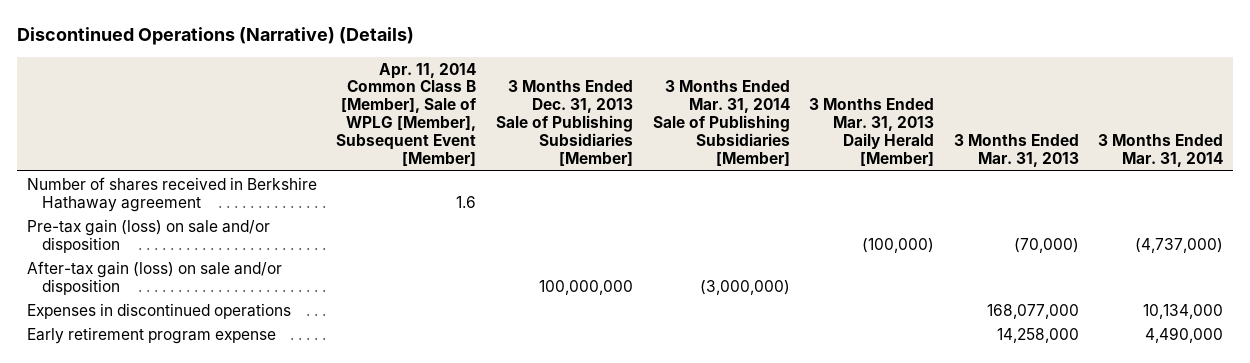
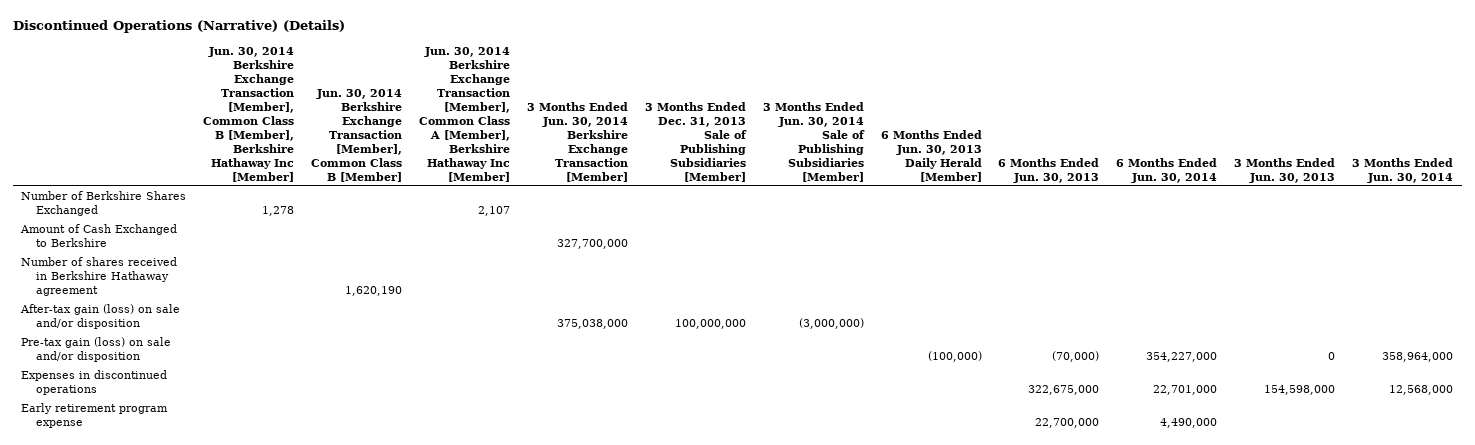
- | Apr. 11, 2014 Common Class B [Member], Sale of WPLG [Member], Subsequent Event [Member] | 3 Months Ended Dec. 31, 2013 Sale of Publishing Subsidiaries [Member] | 3 Months Ended Mar. 31, 2014 Sale of Publishing Subsidiaries [Member] | 3 Months Ended Mar. 31, 2013 Daily Herald [Member] | 3 Months Ended Mar. 31, 2013 | 3 Months Ended Mar. 31, 2014
+ | Jun. 30, 2014 Berkshire Exchange Transaction [Member], Common Class B [Member], Berkshire Hathaway Inc [Member] | Jun. 30, 2014 Berkshire Exchange Transaction [Member], Common Class B [Member] | Jun. 30, 2014 Berkshire Exchange Transaction [Member], Common Class A [Member], Berkshire Hathaway Inc [Member] | 3 Months Ended Jun. 30, 2014 Berkshire Exchange Transaction [Member] | 3 Months Ended Dec. 31, 2013 Sale of Publishing Subsidiaries [Member] | 3 Months Ended Jun. 30, 2014 Sale of Publishing Subsidiaries [Member] | 6 Months Ended Jun. 30, 2013 Daily Herald [Member] | 6 Months Ended Jun. 30, 2013 | 6 Months Ended Jun. 30, 2014 | 3 Months Ended Jun. 30, 2013 | 3 Months Ended Jun. 30, 2014
+ Number of Berkshire Shares Exchanged | 1,278 | | 2,107 | | | | | | | |
+ Amount of Cash Exchanged to Berkshire | | | | 327,700,000 | | | | | | |
moved down: Pre-tax gain (loss) on sale and/or disposition | | | | | | | (100,000) | (70,000) | 354,227,000 | 0 | 358,964,000

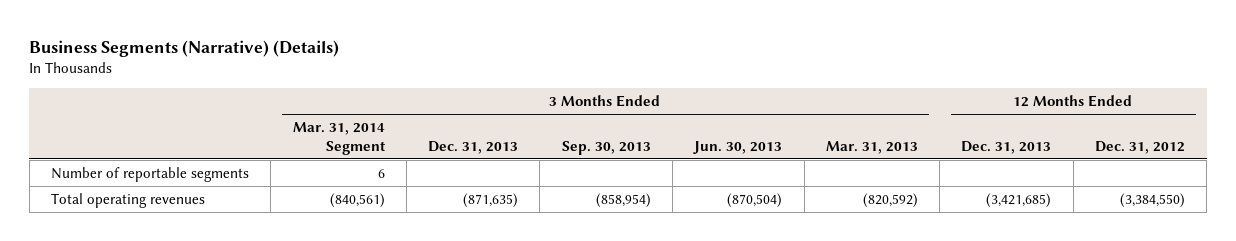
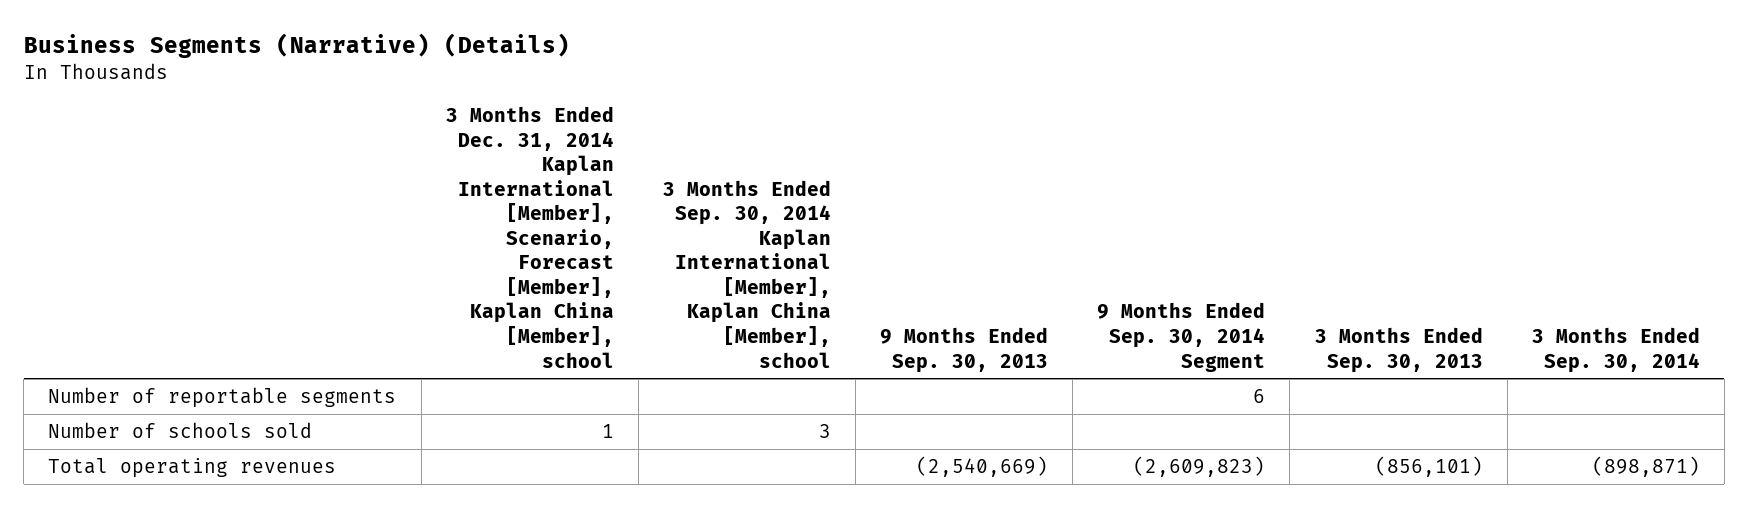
- | 3 Months Ended Mar. 31, 2014 Segment | 3 Months Ended Dec. 31, 2013 | 3 Months Ended Sep. 30, 2013 | 3 Months Ended Jun. 30, 2013 | 3 Months Ended Mar. 31, 2013 | 12 Months Ended Dec. 31, 2013 | 12 Months Ended Dec. 31, 2012
+ | 3 Months Ended Dec. 31, 2014 Kaplan International [Member], Scenario, Forecast [Member], Kaplan China [Member], school | 3 Months Ended Sep. 30, 2014 Kaplan International [Member], Kaplan China [Member], school | 9 Months Ended Sep. 30, 2013 | 9 Months Ended Sep. 30, 2014 Segment | 3 Months Ended Sep. 30, 2013 | 3 Months Ended Sep. 30, 2014
- Total operating revenues | (840,561) | (871,635) | (858,954) | (870,504) | (820,592) | (3,421,685) | (3,384,550)
+ Number of schools sold | 1 | 3 | | | |
+ Total operating revenues | | | (2,540,669) | (2,609,823) | (856,101) | (898,871)

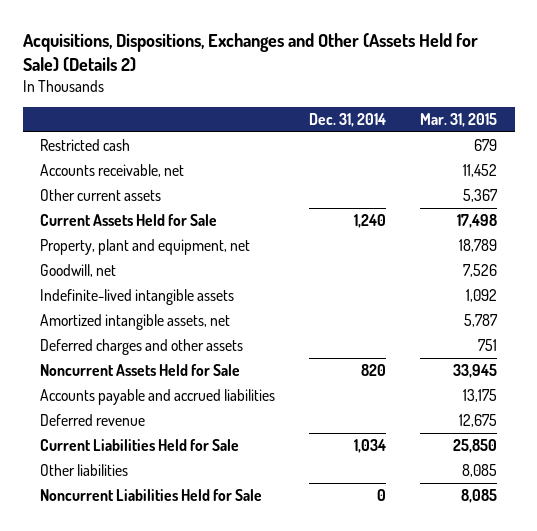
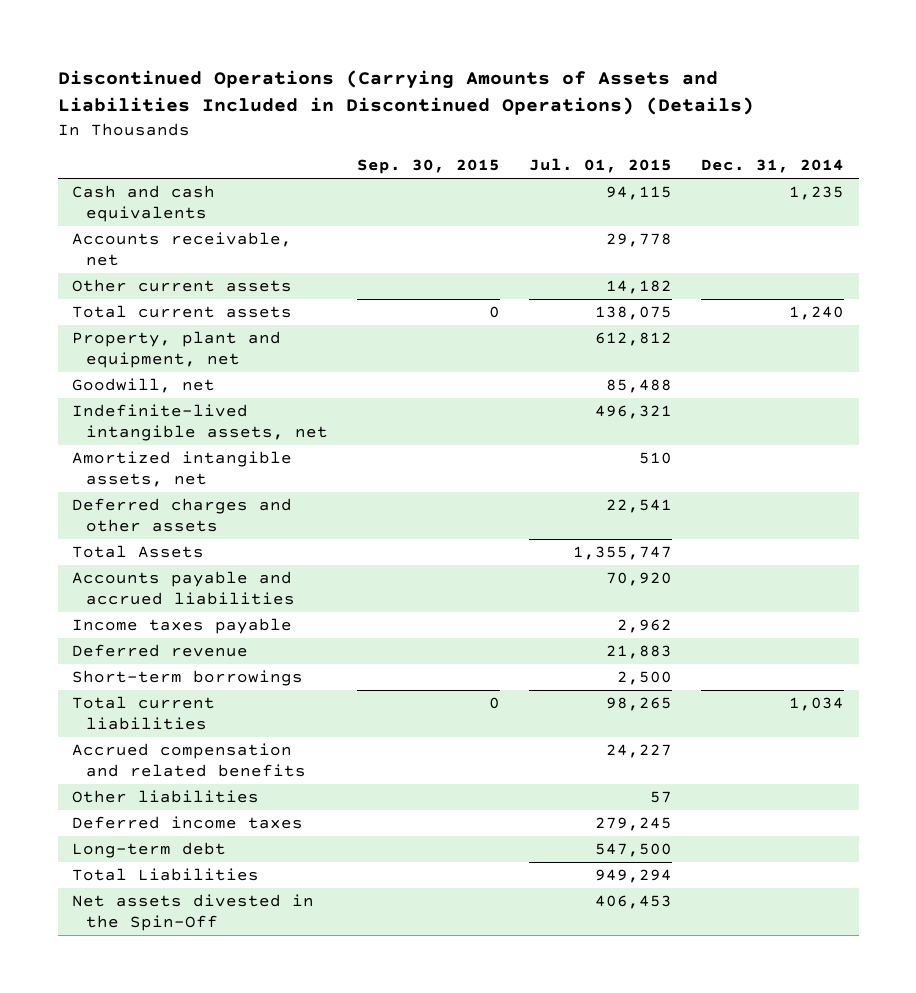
- Acquisitions, Dispositions, Exchanges and Other (Assets Held for Sale) (Details 2)
+ Discontinued Operations (Carrying Amounts of Assets and Liabilities Included in Discontinued Operations) (Details)
- | Dec. 31, 2014 | Mar. 31, 2015
+ | Sep. 30, 2015 | Jul. 01, 2015 | Dec. 31, 2014
- Restricted cash | | 679
+ Cash and cash equivalents | | 94,115 | 1,235
- Current Assets Held for Sale | 1,240 | 17,498
+ Total current assets | 0 | 138,075 | 1,240
- Indefinite-lived intangible assets | | 1,092
+ Indefinite-lived intangible assets, net | | 496,321 |
- Noncurrent Assets Held for Sale | 820 | 33,945
+ Total Assets | | 1,355,747 |
+ Income taxes payable | | 2,962 |
- Current Liabilities Held for Sale | 1,034 | 25,850
+ Short-term borrowings | | 2,500 |
+ Total current liabilities | 0 | 98,265 | 1,034
+ Accrued compensation and related benefits | | 24,227 |
- Noncurrent Liabilities Held for Sale | 0 | 8,085
+ Deferred income taxes | | 279,245 |
+ Long-term debt | | 547,500 |
+ Total Liabilities | | 949,294 |
+ Net assets divested in the Spin-Off | | 406,453 |

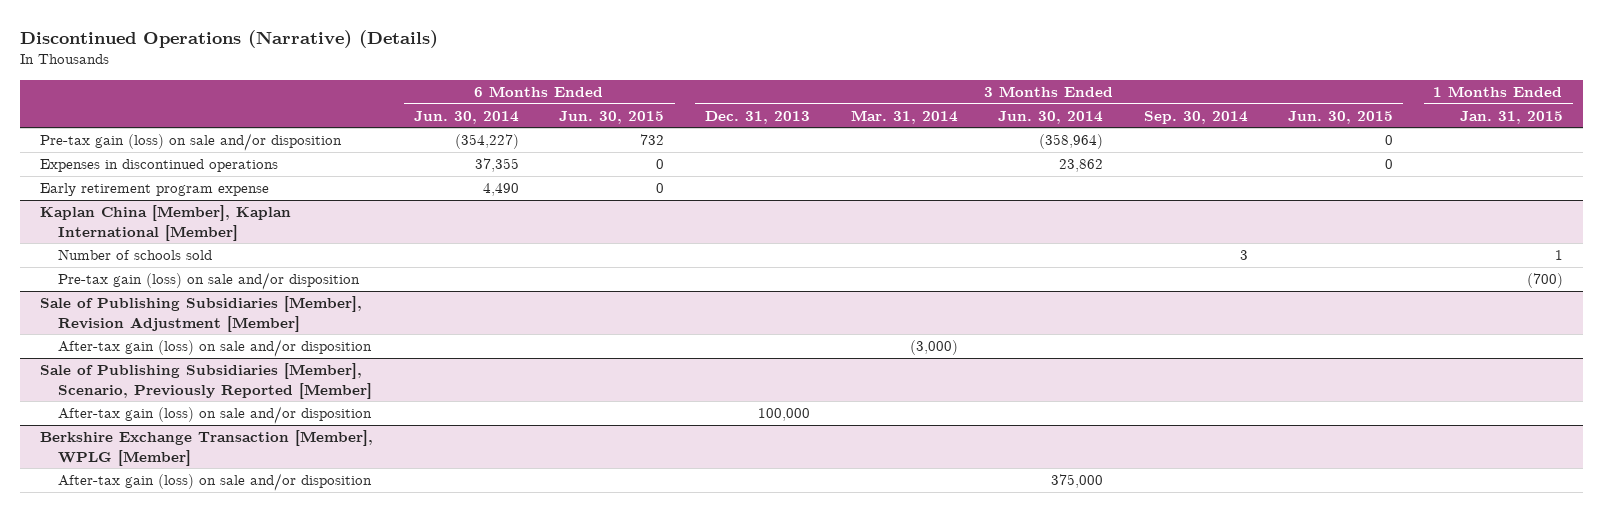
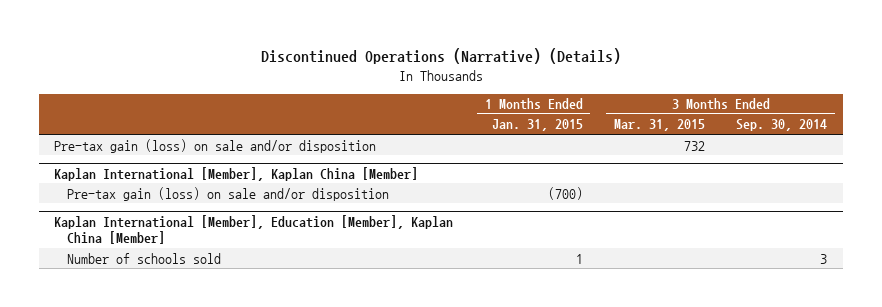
- | 6 Months Ended Jun. 30, 2014 | 6 Months Ended Jun. 30, 2015 | 3 Months Ended Dec. 31, 2013 | 3 Months Ended Mar. 31, 2014 | 3 Months Ended Jun. 30, 2014 | 3 Months Ended Sep. 30, 2014 | 3 Months Ended Jun. 30, 2015 | 1 Months Ended Jan. 31, 2015
+ | 1 Months Ended Jan. 31, 2015 | 3 Months Ended Mar. 31, 2015 | 3 Months Ended Sep. 30, 2014
- Expenses in discontinued operations | 37,355 | 0 | | | 23,862 | | 0 |
- Early retirement program expense | 4,490 | 0 | | | | | |
- Kaplan China [Member], Kaplan International [Member]
- Number of schools sold | | | | | | 3 | | 1
+ Kaplan International [Member], Kaplan China [Member]
- Sale of Publishing Subsidiaries [Member], Revision Adjustment [Member]
- After-tax gain (loss) on sale and/or disposition | | | | (3,000) | | | |
- Sale of Publishing Subsidiaries [Member], Scenario, Previously Reported [Member]
- After-tax gain (loss) on sale and/or disposition | | | 100,000 | | | | |
- Berkshire Exchange Transaction [Member], WPLG [Member]
- After-tax gain (loss) on sale and/or disposition | | | | | 375,000 | | |
+ Kaplan International [Member], Education [Member], Kaplan China [Member]
+ Number of schools sold | 1 | | 3

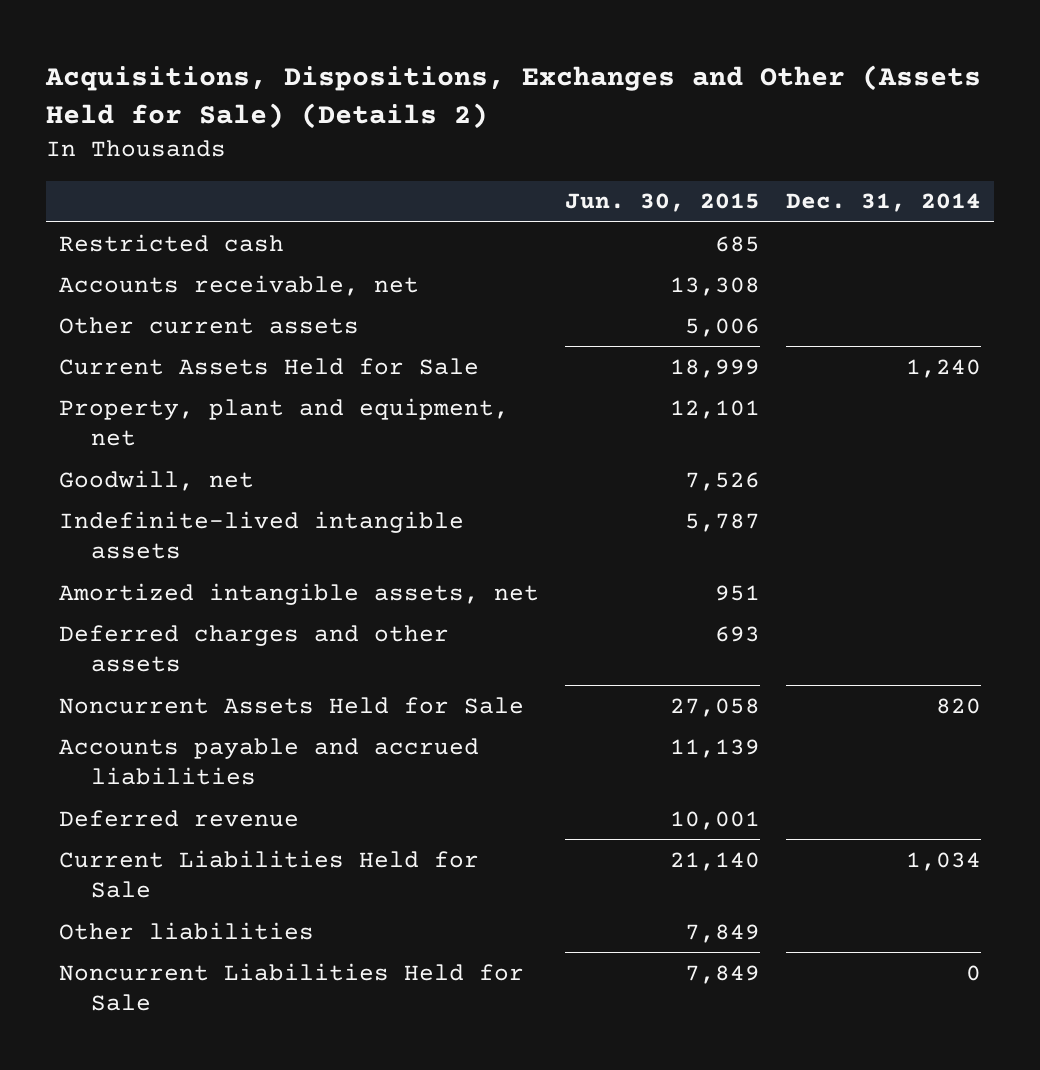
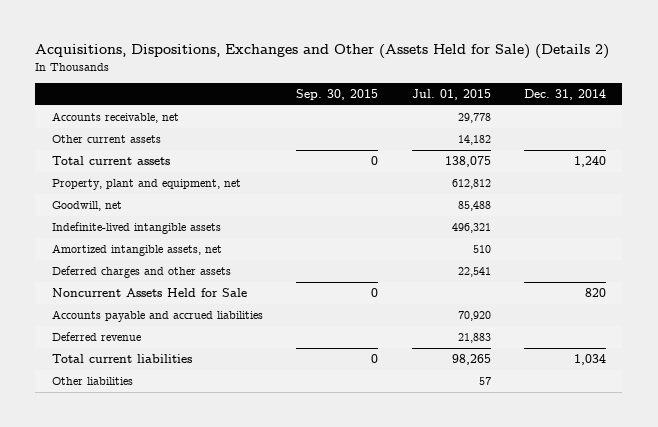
- | Jun. 30, 2015 | Dec. 31, 2014
+ | Sep. 30, 2015 | Jul. 01, 2015 | Dec. 31, 2014
- Restricted cash | 685 |
- Current Assets Held for Sale | 18,999 | 1,240
+ Total current assets | 0 | 138,075 | 1,240
- Current Liabilities Held for Sale | 21,140 | 1,034
+ Total current liabilities | 0 | 98,265 | 1,034
- Noncurrent Liabilities Held for Sale | 7,849 | 0

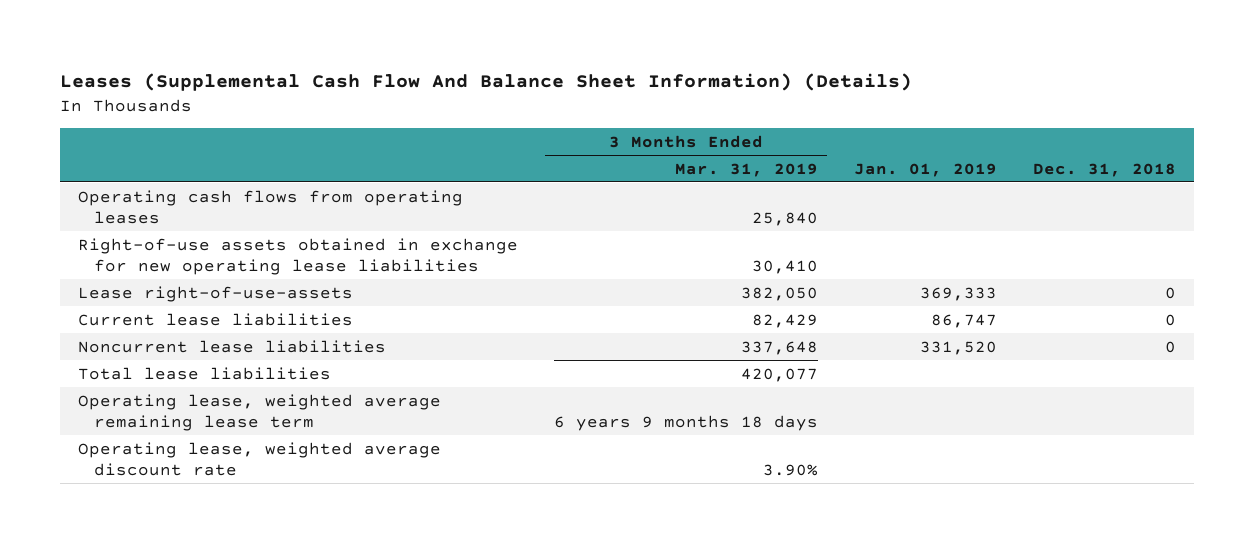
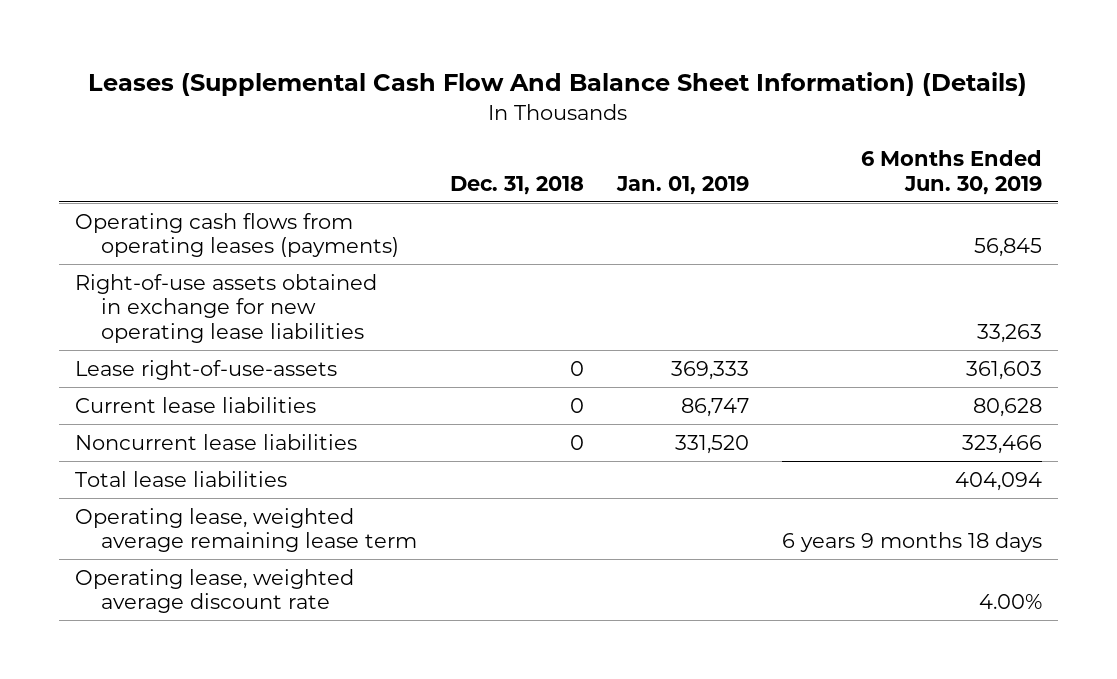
- | 3 Months Ended Mar. 31, 2019 | Jan. 01, 2019 | Dec. 31, 2018
+ | Dec. 31, 2018 | Jan. 01, 2019 | 6 Months Ended Jun. 30, 2019
- Operating cash flows from operating leases | 25,840 | |
+ Operating cash flows from operating leases (payments) | | | 56,845

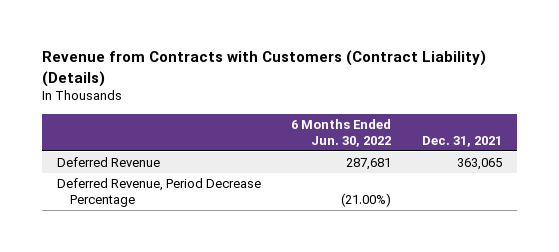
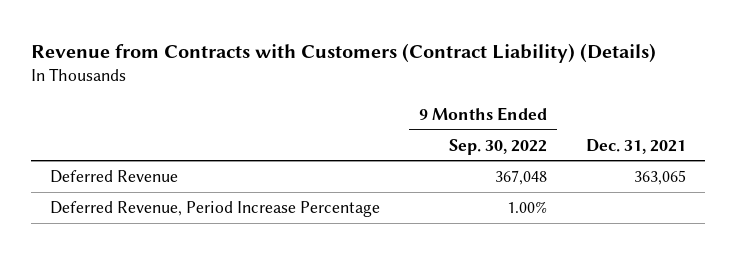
- | 6 Months Ended Jun. 30, 2022 | Dec. 31, 2021
+ | 9 Months Ended Sep. 30, 2022 | Dec. 31, 2021
- Deferred Revenue, Period Decrease Percentage | (21.00%) |
+ Deferred Revenue, Period Increase Percentage | 1.00% |

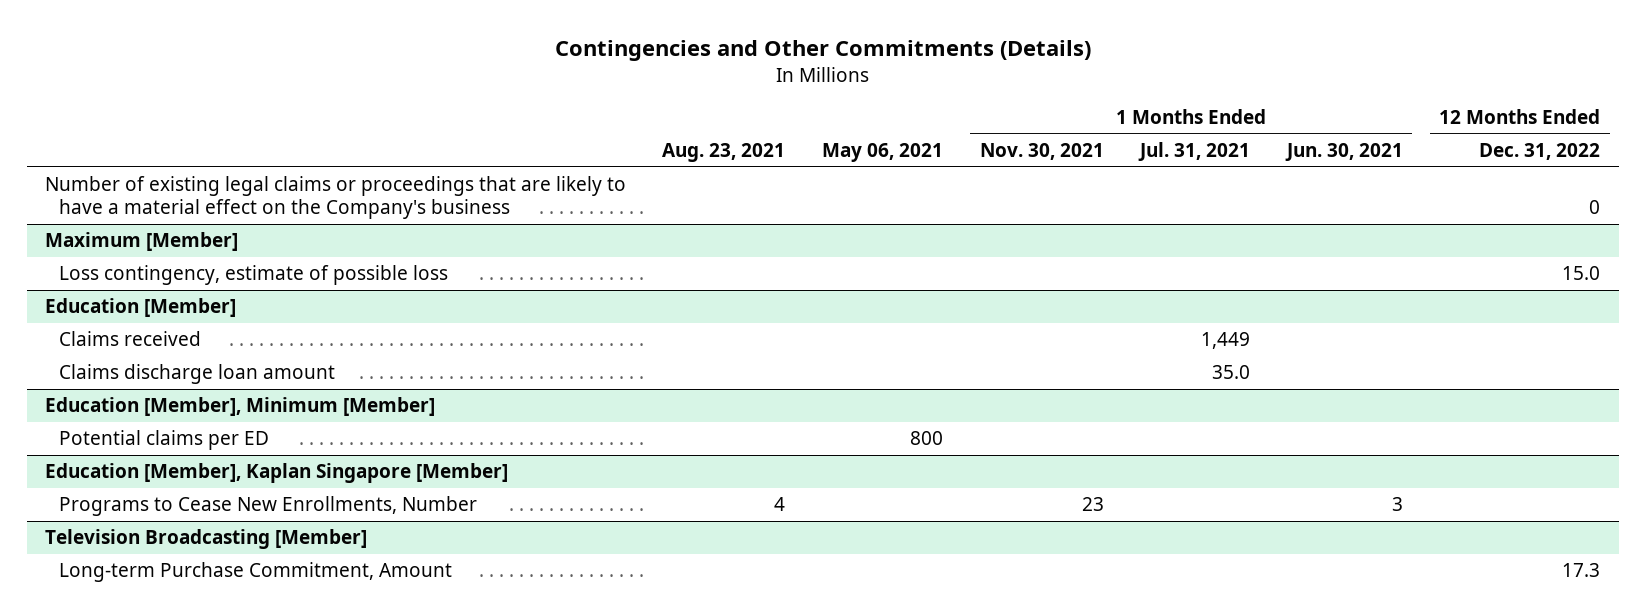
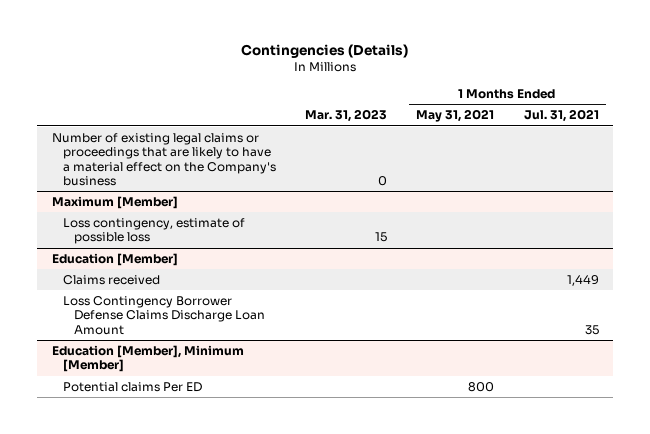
- Contingencies and Other Commitments (Details)
+ Contingencies (Details)
- | Aug. 23, 2021 | May 06, 2021 | 1 Months Ended Nov. 30, 2021 | 1 Months Ended Jul. 31, 2021 | 1 Months Ended Jun. 30, 2021 | 12 Months Ended Dec. 31, 2022
+ | Mar. 31, 2023 | 1 Months Ended May 31, 2021 | 1 Months Ended Jul. 31, 2021
@ Education [Member]
- Claims discharge loan amount | | | | 35.0 | |
+ Loss Contingency Borrower Defense Claims Discharge Loan Amount | | | 35
@ Education [Member], Minimum [Member]
- Potential claims per ED | | 800 | | | |
- Education [Member], Kaplan Singapore [Member]
- Programs to Cease New Enrollments, Number | 4 | | 23 | | 3 |
- Television Broadcasting [Member]
- Long-term Purchase Commitment, Amount | | | | | | 17.3
@ Education [Member], Minimum [Member]
+ Potential claims Per ED | | 800 |

